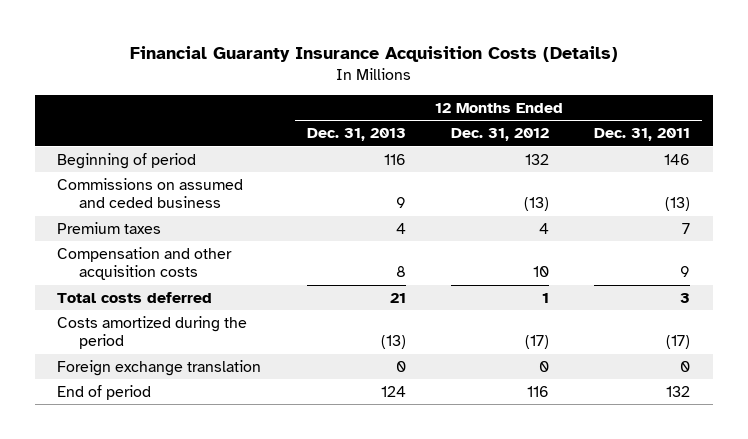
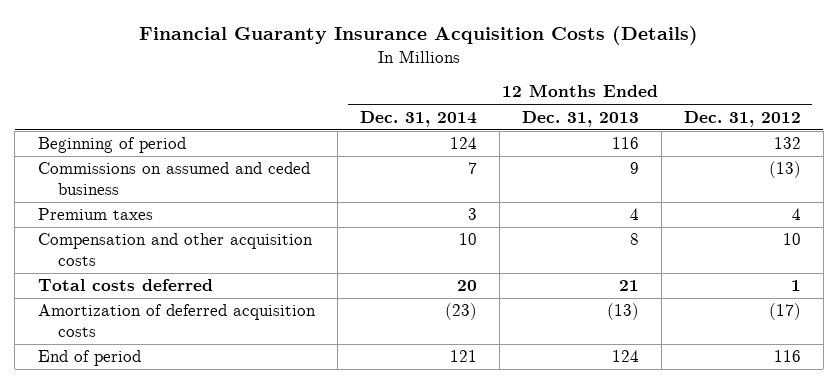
- | 12 Months Ended Dec. 31, 2013 | 12 Months Ended Dec. 31, 2012 | 12 Months Ended Dec. 31, 2011
+ | 12 Months Ended Dec. 31, 2014 | 12 Months Ended Dec. 31, 2013 | 12 Months Ended Dec. 31, 2012
- Costs amortized during the period | (13) | (17) | (17)
- Foreign exchange translation | 0 | 0 | 0
+ Amortization of deferred acquisition costs | (23) | (13) | (17)

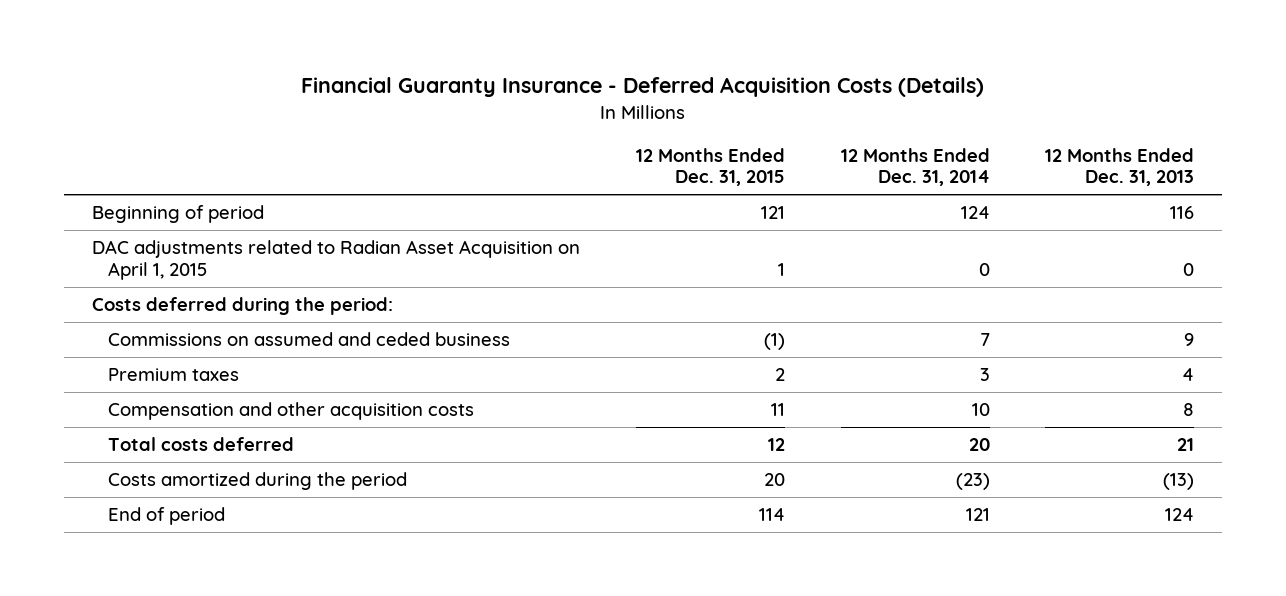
- Financial Guaranty Insurance Acquisition Costs (Details)
+ Financial Guaranty Insurance - Deferred Acquisition Costs (Details)
- | 12 Months Ended Dec. 31, 2014 | 12 Months Ended Dec. 31, 2013 | 12 Months Ended Dec. 31, 2012
+ | 12 Months Ended Dec. 31, 2015 | 12 Months Ended Dec. 31, 2014 | 12 Months Ended Dec. 31, 2013
+ DAC adjustments related to Radian Asset Acquisition on April 1, 2015 | 1 | 0 | 0
+ Costs deferred during the period:
- Amortization of deferred acquisition costs | (23) | (13) | (17)
+ Costs amortized during the period | 20 | (23) | (13)

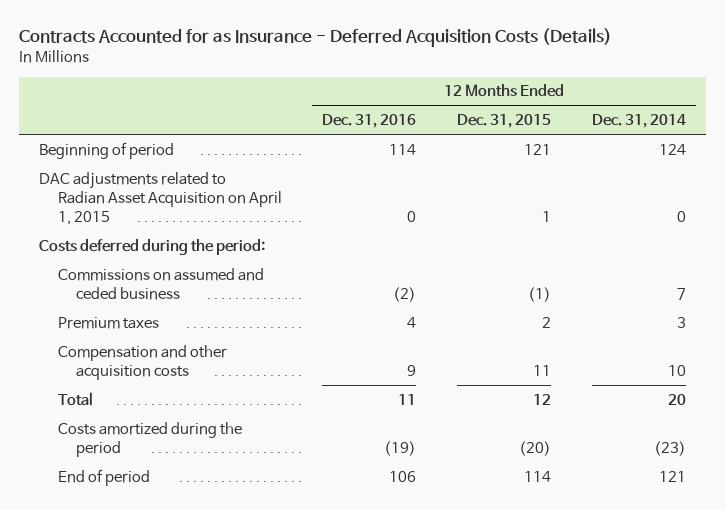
- Financial Guaranty Insurance - Deferred Acquisition Costs (Details)
+ Contracts Accounted for as Insurance - Deferred Acquisition Costs (Details)
- | 12 Months Ended Dec. 31, 2015 | 12 Months Ended Dec. 31, 2014 | 12 Months Ended Dec. 31, 2013
+ | 12 Months Ended Dec. 31, 2016 | 12 Months Ended Dec. 31, 2015 | 12 Months Ended Dec. 31, 2014
- Total costs deferred | 12 | 20 | 21
- Costs amortized during the period | 20 | (23) | (13)
+ Total | 11 | 12 | 20
+ Costs amortized during the period | (19) | (20) | (23)

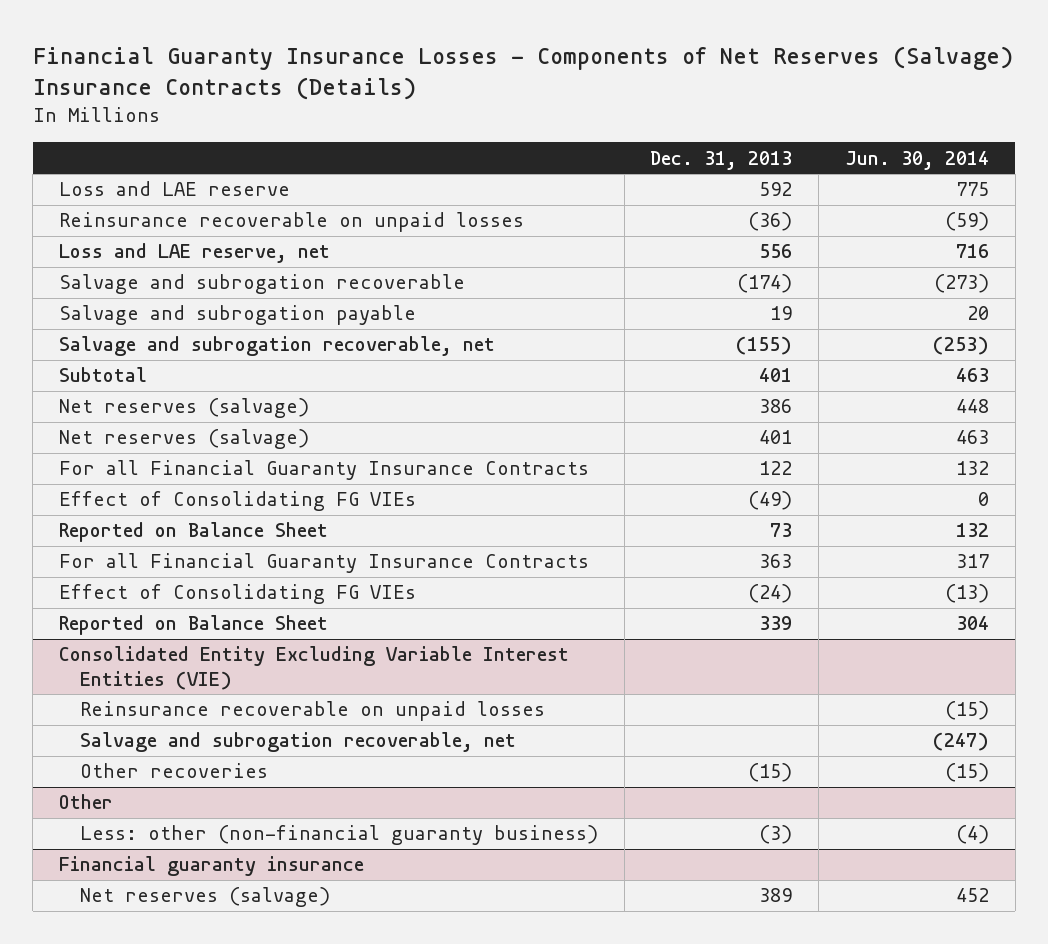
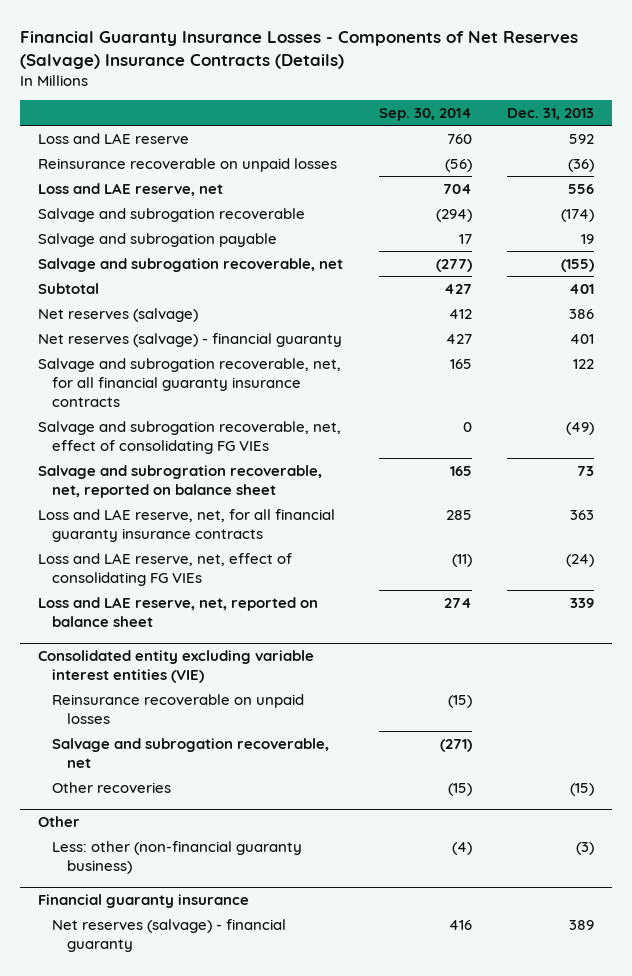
- | Dec. 31, 2013 | Jun. 30, 2014
+ | Sep. 30, 2014 | Dec. 31, 2013
- Net reserves (salvage) | 401 | 463
- For all Financial Guaranty Insurance Contracts | 122 | 132
- Effect of Consolidating FG VIEs | (49) | 0
- Reported on Balance Sheet | 73 | 132
- For all Financial Guaranty Insurance Contracts | 363 | 317
- Effect of Consolidating FG VIEs | (24) | (13)
- Reported on Balance Sheet | 339 | 304
- Consolidated Entity Excluding Variable Interest Entities (VIE)
+ Net reserves (salvage) - financial guaranty | 427 | 401
+ Salvage and subrogation recoverable, net, for all financial guaranty insurance contracts | 165 | 122
+ Salvage and subrogation recoverable, net, effect of consolidating FG VIEs | 0 | (49)
+ Salvage and subrogration recoverable, net, reported on balance sheet | 165 | 73
+ Loss and LAE reserve, net, for all financial guaranty insurance contracts | 285 | 363
+ Loss and LAE reserve, net, effect of consolidating FG VIEs | (11) | (24)
+ Loss and LAE reserve, net, reported on balance sheet | 274 | 339
+ Consolidated entity excluding variable interest entities (VIE)
@ Financial guaranty insurance
- Net reserves (salvage) | 389 | 452
+ Net reserves (salvage) - financial guaranty | 416 | 389

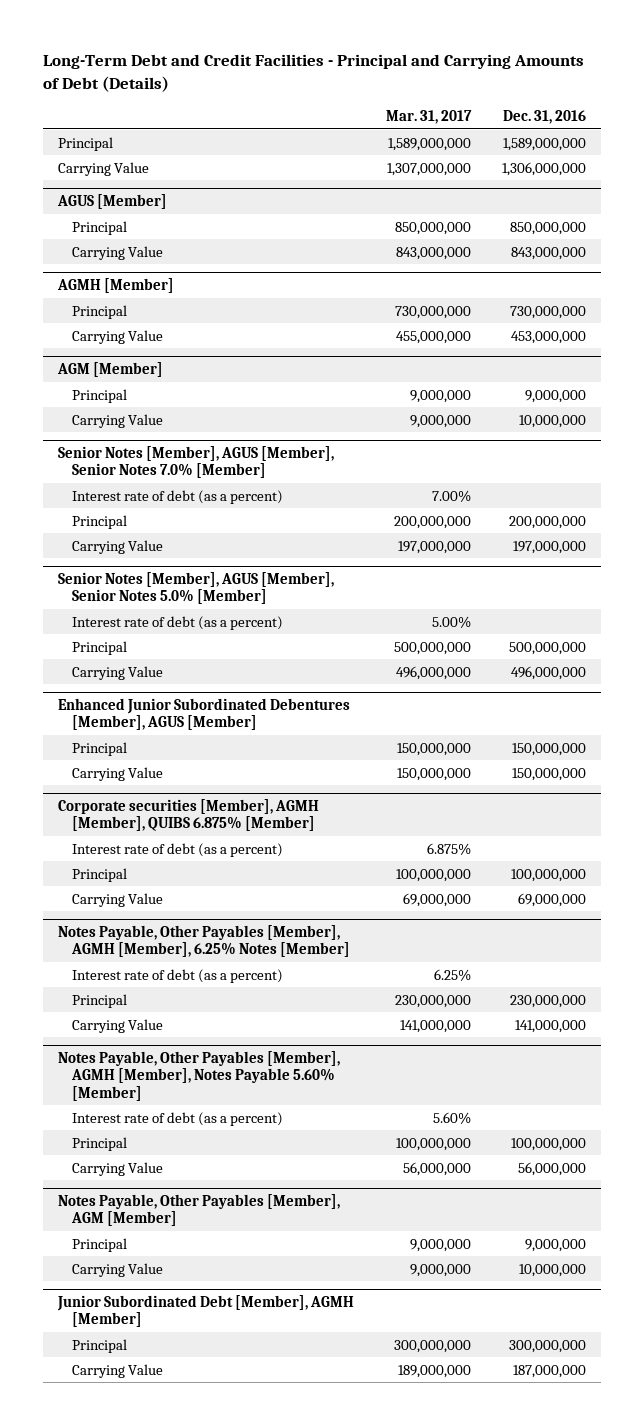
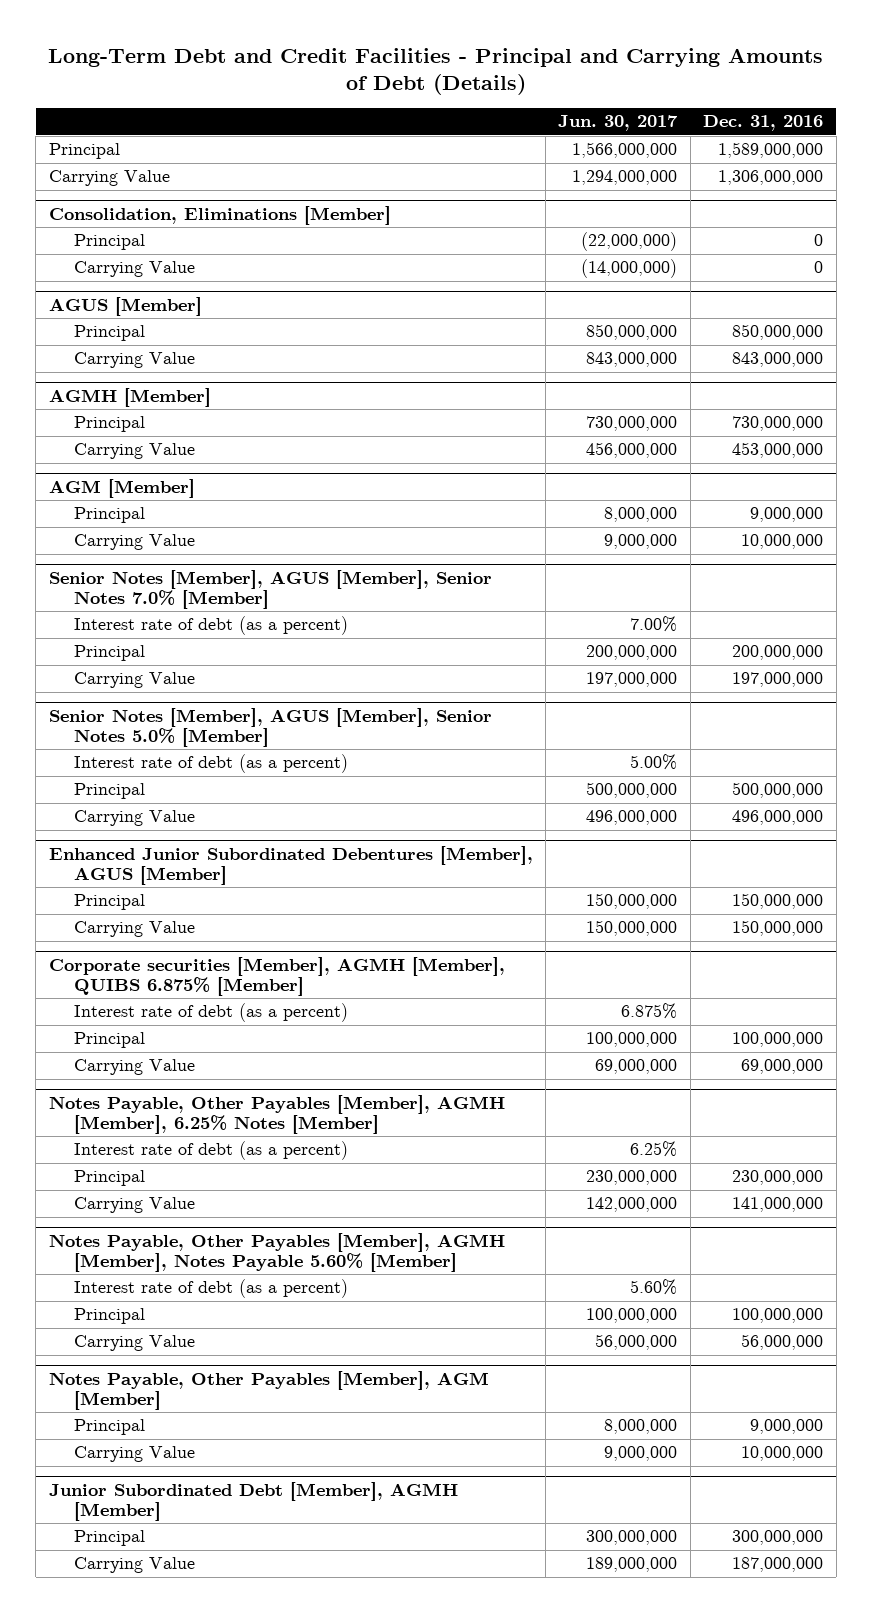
- | Mar. 31, 2017 | Dec. 31, 2016
+ | Jun. 30, 2017 | Dec. 31, 2016
+ Consolidation, Eliminations [Member]
+ Principal | (22,000,000) | 0
+ Carrying Value | (14,000,000) | 0

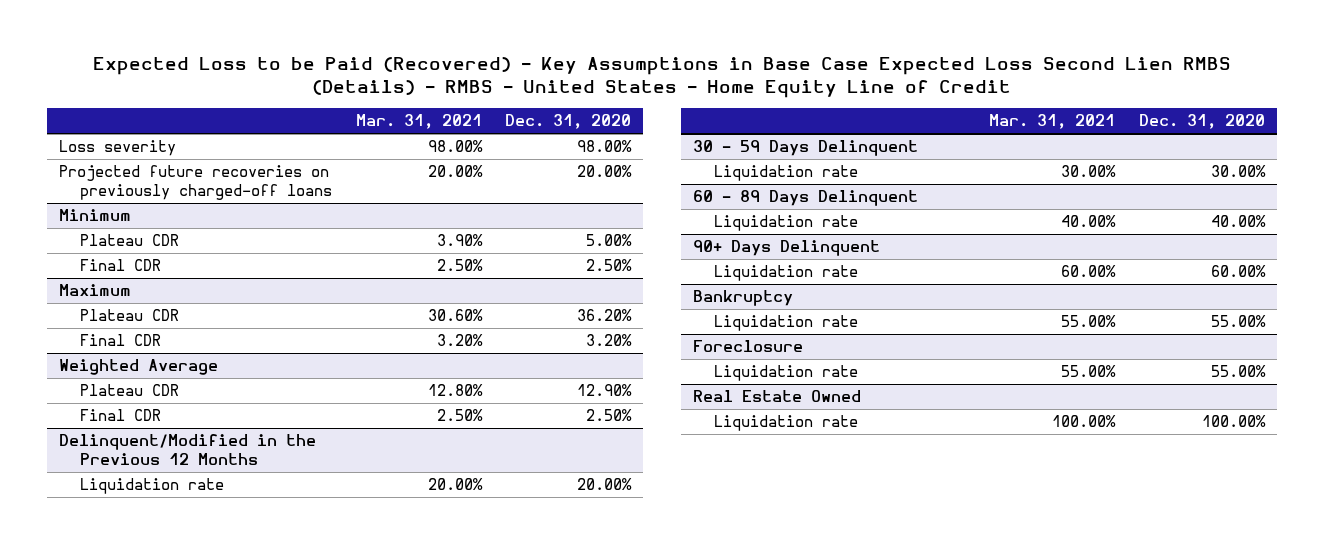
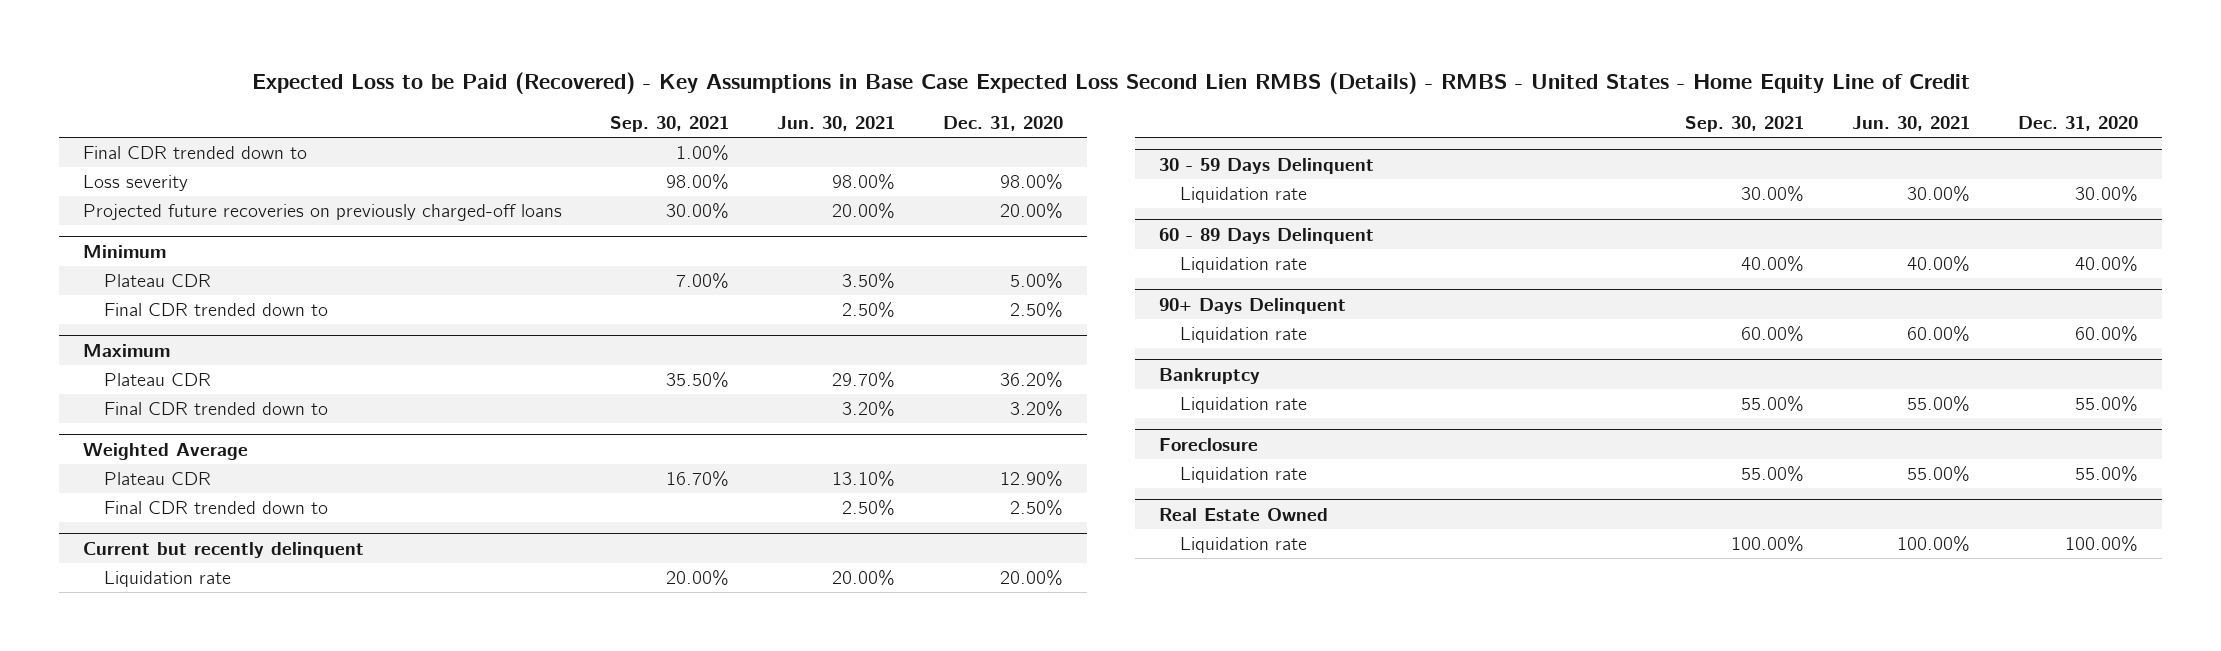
- | Mar. 31, 2021 | Dec. 31, 2020
+ | Sep. 30, 2021 | Jun. 30, 2021 | Dec. 31, 2020
+ Final CDR trended down to | 1.00% | |
@ Minimum
- Final CDR | 2.50% | 2.50%
+ Final CDR trended down to | | 2.50% | 2.50%
@ Maximum
- Final CDR | 3.20% | 3.20%
+ Final CDR trended down to | | 3.20% | 3.20%
@ Weighted Average
- Final CDR | 2.50% | 2.50%
- Delinquent/Modified in the Previous 12 Months
@ Weighted Average
+ Final CDR trended down to | | 2.50% | 2.50%
+ Current but recently delinquent

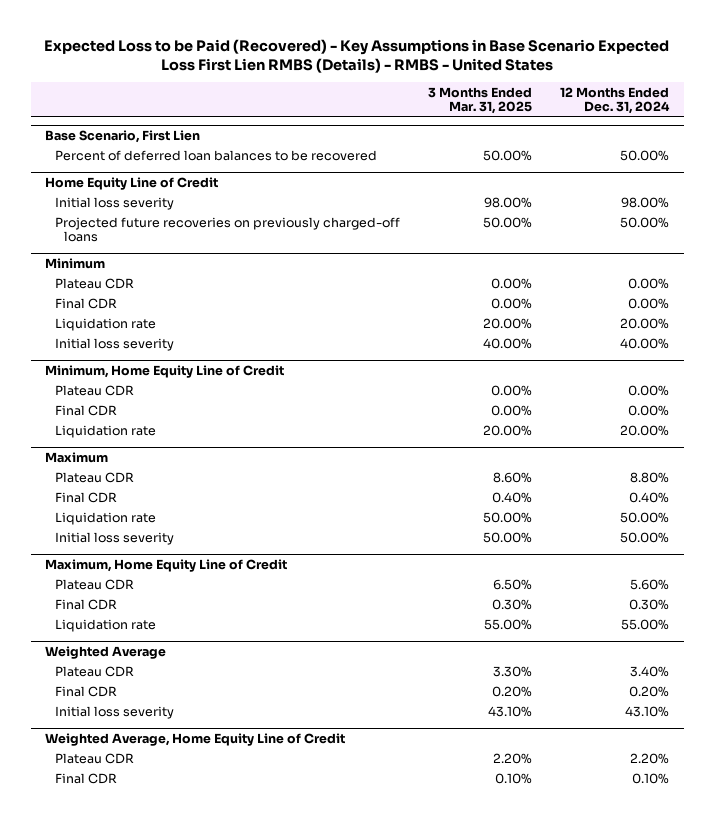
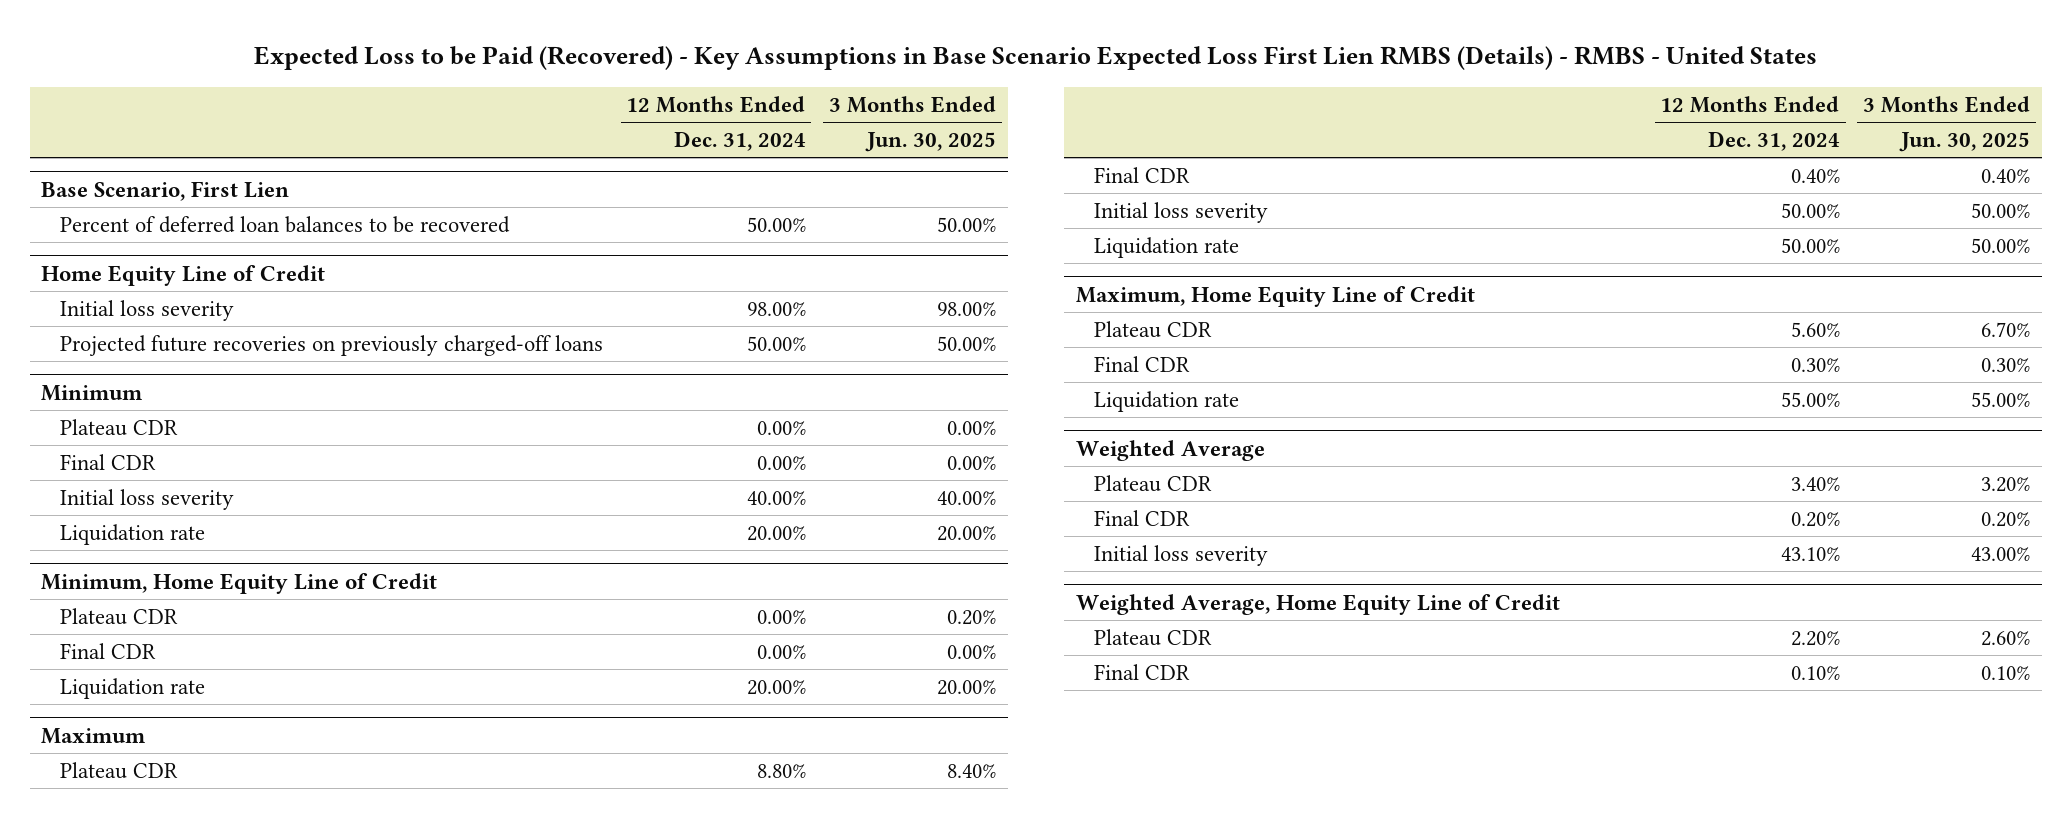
- | 3 Months Ended Mar. 31, 2025 | 12 Months Ended Dec. 31, 2024
+ | 12 Months Ended Dec. 31, 2024 | 3 Months Ended Jun. 30, 2025
@ Minimum
moved down: Liquidation rate | 20.00% | 20.00%
@ Maximum
moved down: Liquidation rate | 50.00% | 50.00%

